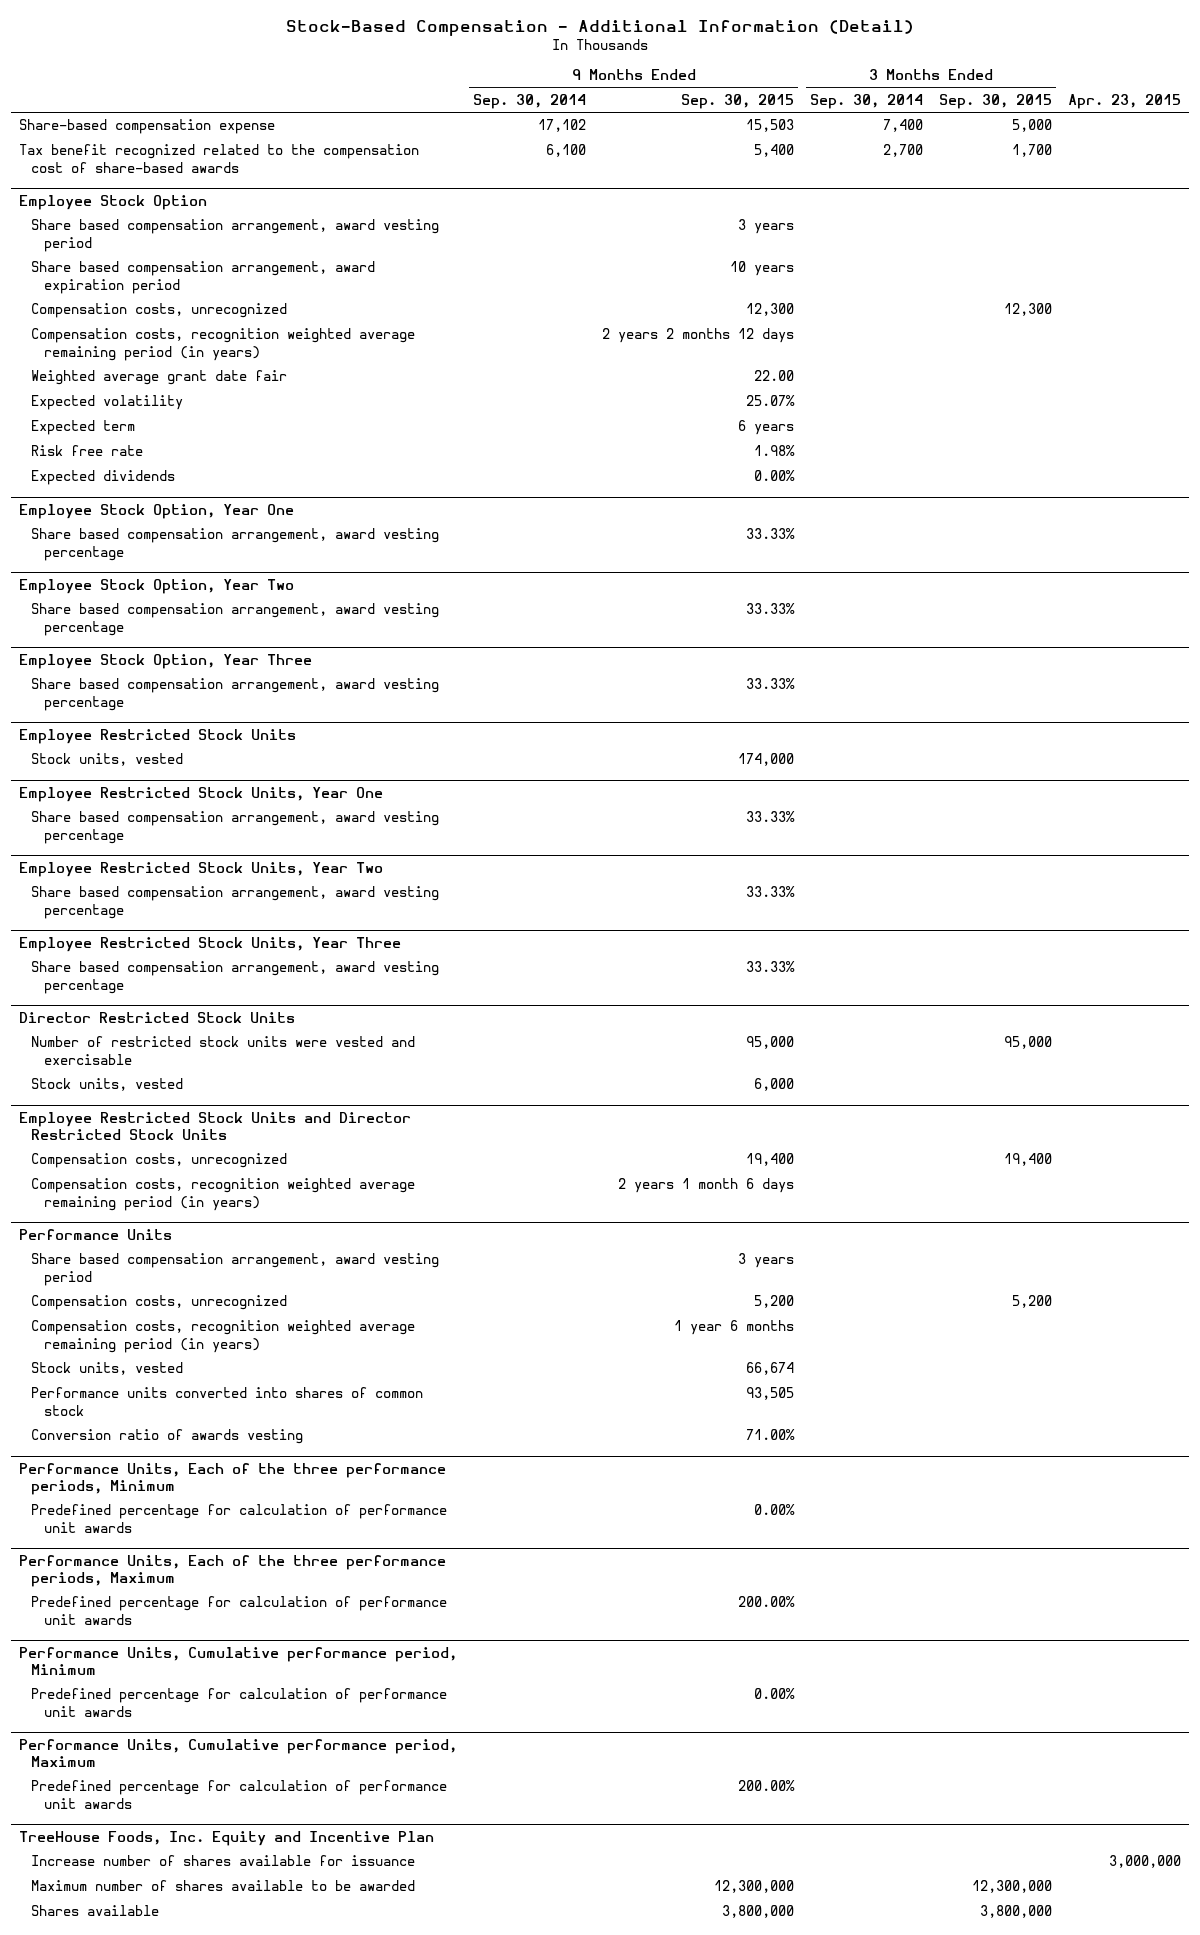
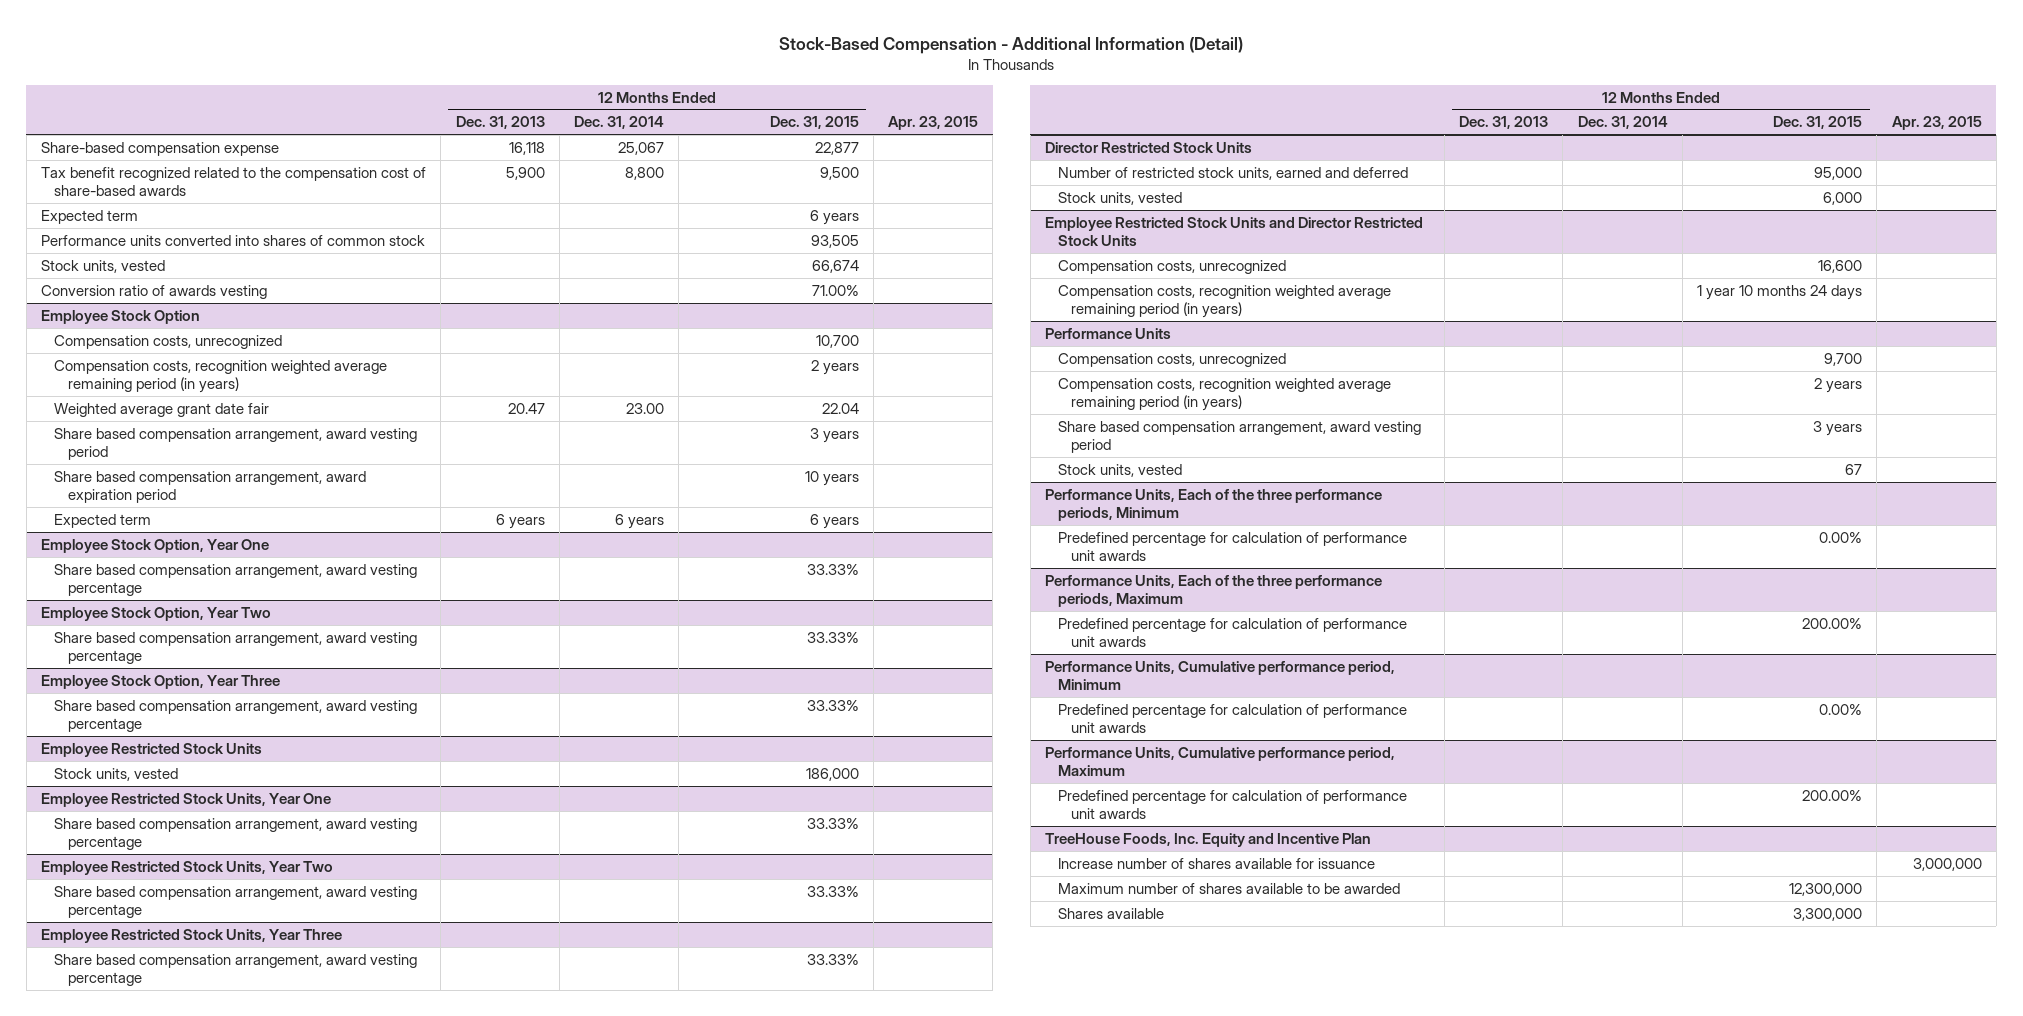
- | 9 Months Ended Sep. 30, 2014 | 9 Months Ended Sep. 30, 2015 | 3 Months Ended Sep. 30, 2014 | 3 Months Ended Sep. 30, 2015 | Apr. 23, 2015
+ | 12 Months Ended Dec. 31, 2013 | 12 Months Ended Dec. 31, 2014 | 12 Months Ended Dec. 31, 2015 | Apr. 23, 2015
+ Expected term | | | 6 years |
+ Performance units converted into shares of common stock | | | 93,505 |
+ Stock units, vested | | | 66,674 |
+ Conversion ratio of awards vesting | | | 71.00% |
@ Employee Stock Option
- Expected volatility | | 25.07% | | |
moved down: Share based compensation arrangement, award vesting period | | | 3 years |
moved down: Share based compensation arrangement, award expiration period | | | 10 years |
- Risk free rate | | 1.98% | | |
- Expected dividends | | 0.00% | | |
@ Director Restricted Stock Units
- Number of restricted stock units were vested and exercisable | | 95,000 | | 95,000 |
+ Number of restricted stock units, earned and deferred | | | 95,000 |
@ Performance Units
moved down: Share based compensation arrangement, award vesting period | | | 3 years |
- Performance units converted into shares of common stock | | 93,505 | | |
- Conversion ratio of awards vesting | | 71.00% | | |

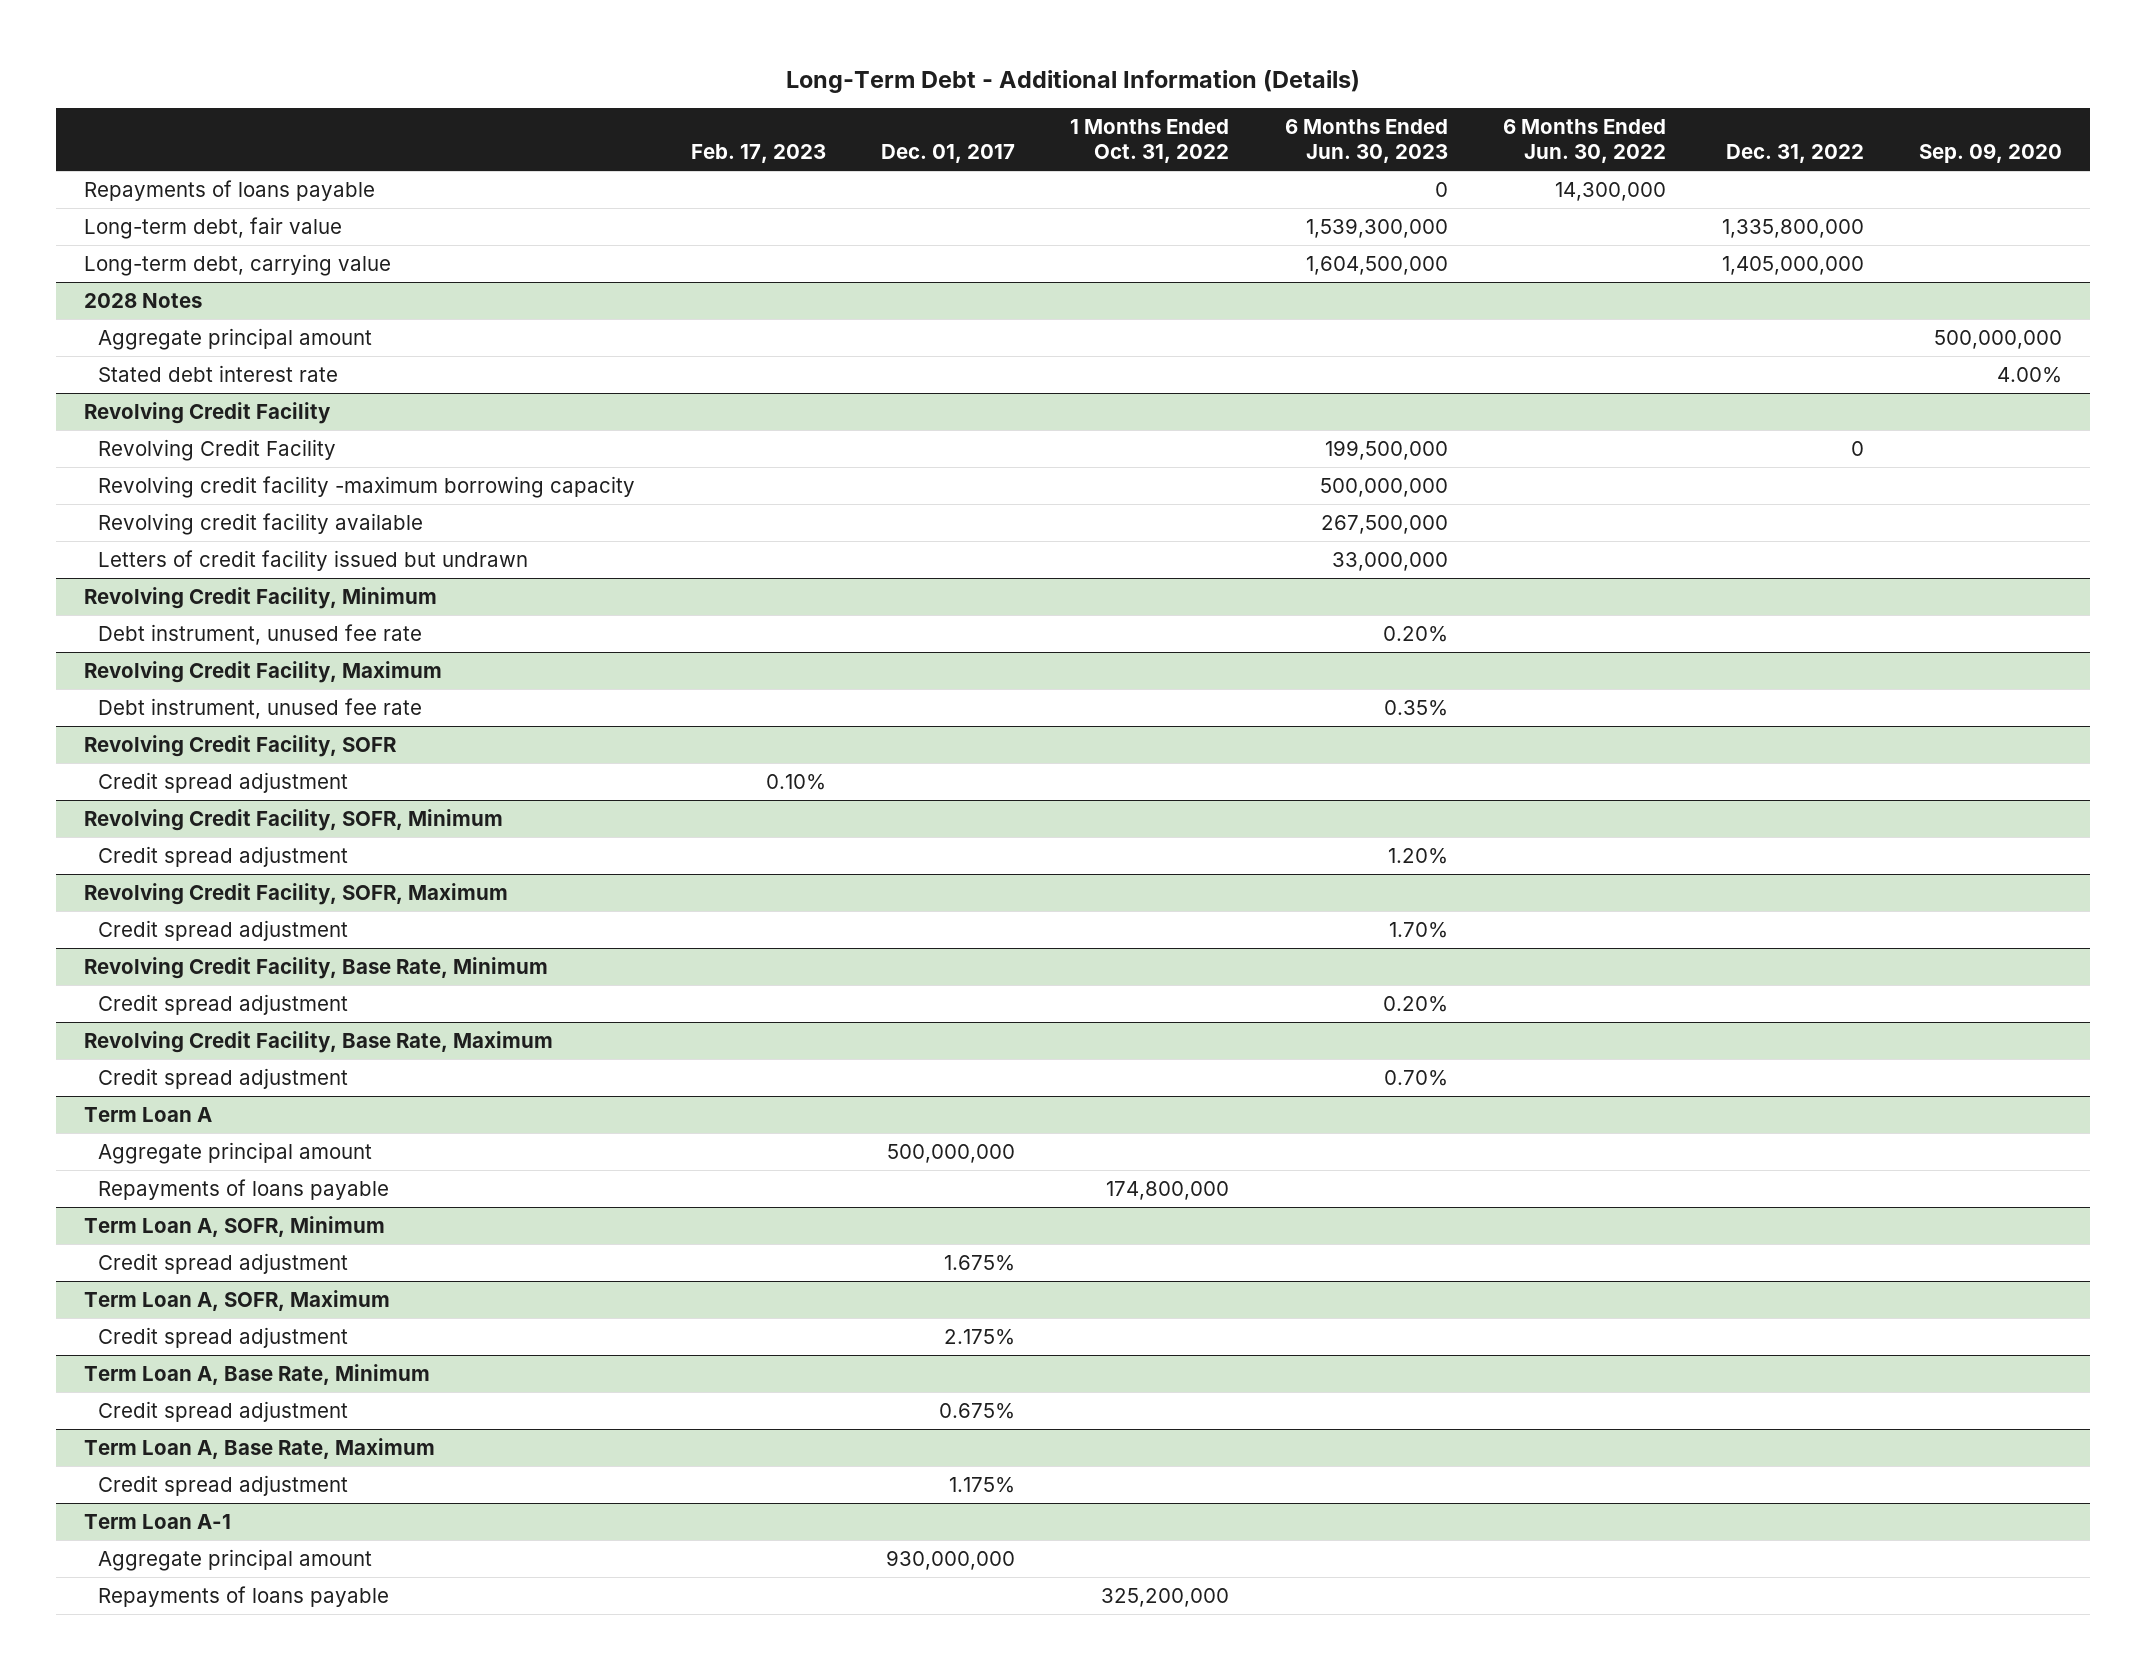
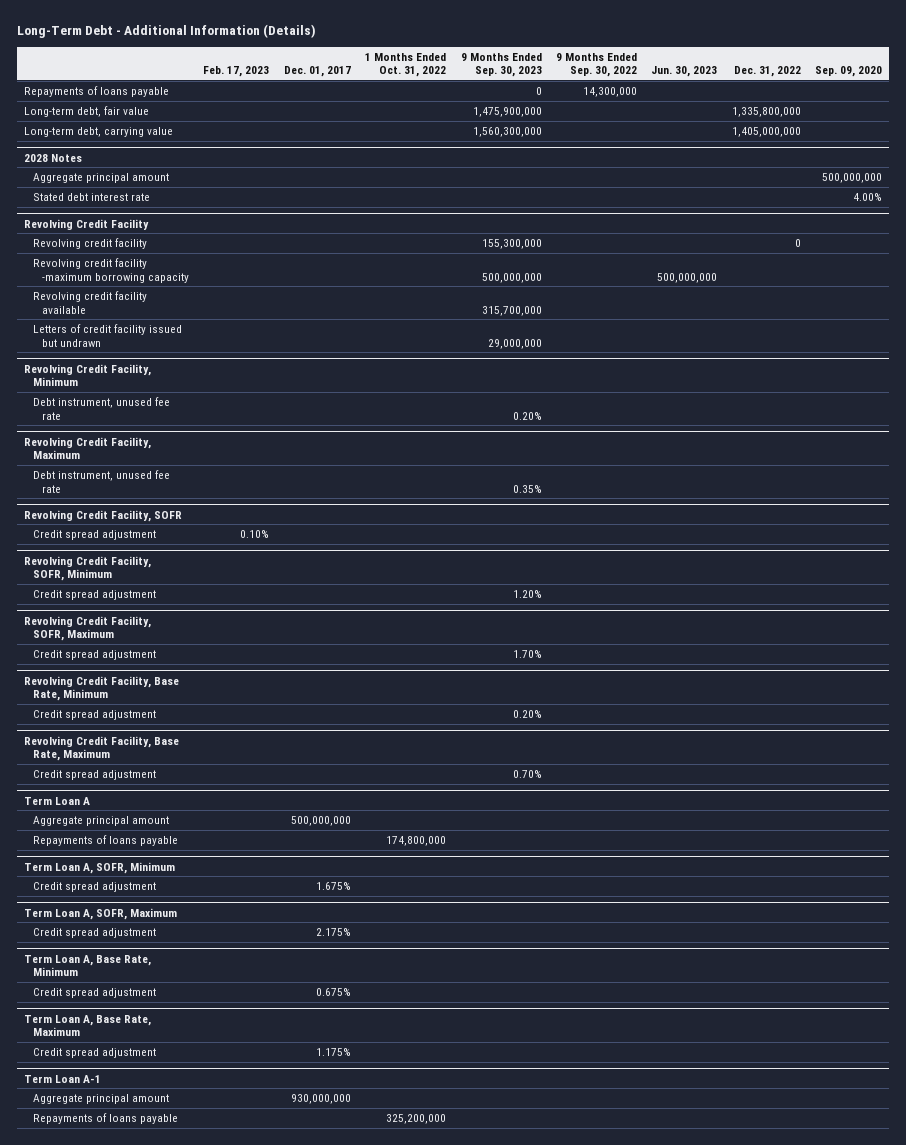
- | Feb. 17, 2023 | Dec. 01, 2017 | 1 Months Ended Oct. 31, 2022 | 6 Months Ended Jun. 30, 2023 | 6 Months Ended Jun. 30, 2022 | Dec. 31, 2022 | Sep. 09, 2020
+ | Feb. 17, 2023 | Dec. 01, 2017 | 1 Months Ended Oct. 31, 2022 | 9 Months Ended Sep. 30, 2023 | 9 Months Ended Sep. 30, 2022 | Jun. 30, 2023 | Dec. 31, 2022 | Sep. 09, 2020
@ Revolving Credit Facility
- Revolving Credit Facility | | | | 199,500,000 | | 0 |
+ Revolving credit facility | | | | 155,300,000 | | | 0 |

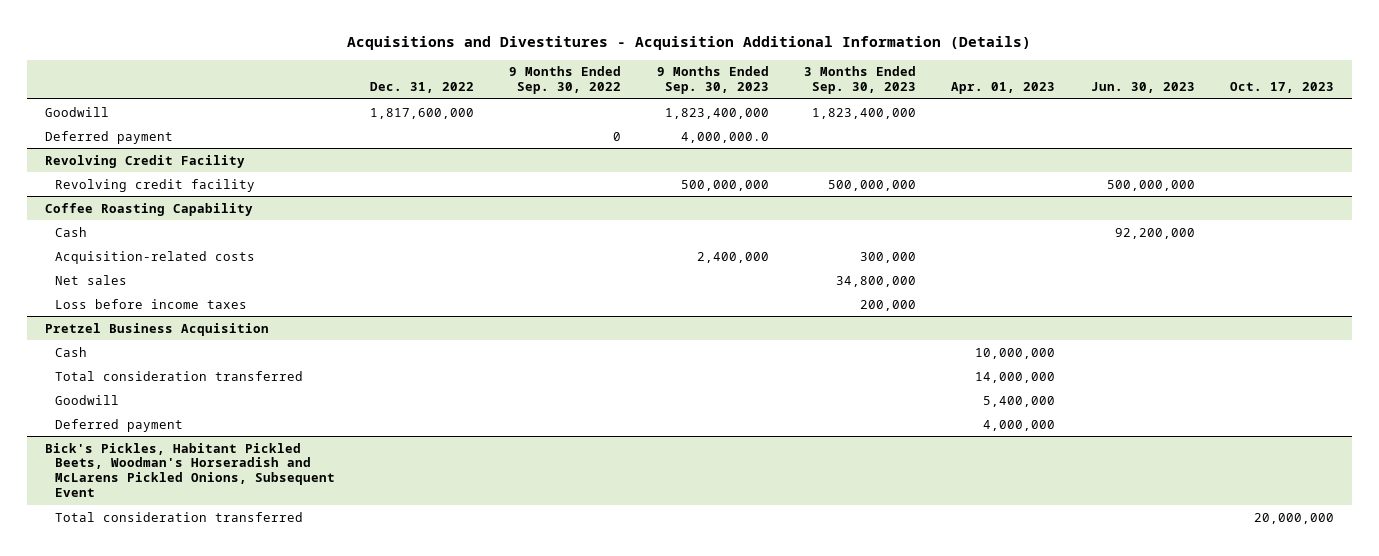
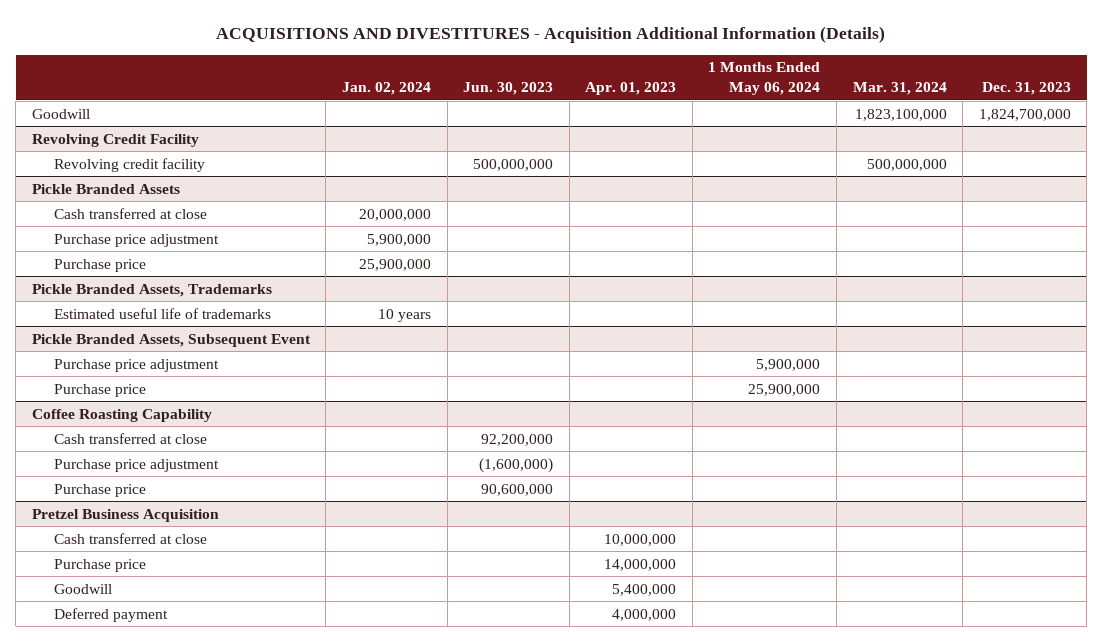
- Acquisitions and Divestitures - Acquisition Additional Information (Details)
+ ACQUISITIONS AND DIVESTITURES - Acquisition Additional Information (Details)
- | Dec. 31, 2022 | 9 Months Ended Sep. 30, 2022 | 9 Months Ended Sep. 30, 2023 | 3 Months Ended Sep. 30, 2023 | Apr. 01, 2023 | Jun. 30, 2023 | Oct. 17, 2023
+ | Jan. 02, 2024 | Jun. 30, 2023 | Apr. 01, 2023 | 1 Months Ended May 06, 2024 | Mar. 31, 2024 | Dec. 31, 2023
- Deferred payment | | 0 | 4,000,000.0 | | | |
+ Pickle Branded Assets
+ Cash transferred at close | 20,000,000 | | | | |
+ Purchase price adjustment | 5,900,000 | | | | |
+ Purchase price | 25,900,000 | | | | |
+ Pickle Branded Assets, Trademarks
+ Estimated useful life of trademarks | 10 years | | | | |
+ Pickle Branded Assets, Subsequent Event
+ Purchase price adjustment | | | | 5,900,000 | |
+ Purchase price | | | | 25,900,000 | |
@ Coffee Roasting Capability
- Cash | | | | | | 92,200,000 |
- Acquisition-related costs | | | 2,400,000 | 300,000 | | |
- Net sales | | | | 34,800,000 | | |
- Loss before income taxes | | | | 200,000 | | |
+ Cash transferred at close | | 92,200,000 | | | |
+ Purchase price adjustment | | (1,600,000) | | | |
+ Purchase price | | 90,600,000 | | | |
@ Pretzel Business Acquisition
- Cash | | | | | 10,000,000 | |
- Total consideration transferred | | | | | 14,000,000 | |
+ Cash transferred at close | | | 10,000,000 | | |
+ Purchase price | | | 14,000,000 | | |
- Bick's Pickles, Habitant Pickled Beets, Woodman's Horseradish and McLarens Pickled Onions, Subsequent Event
- Total consideration transferred | | | | | | | 20,000,000

